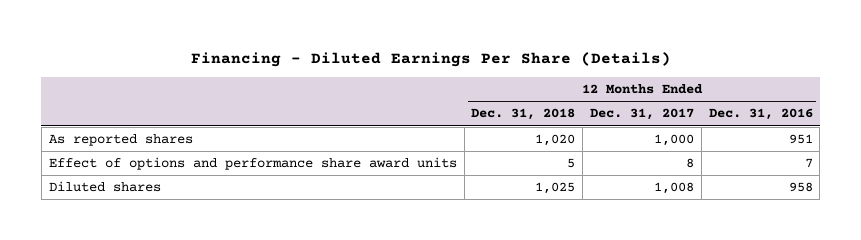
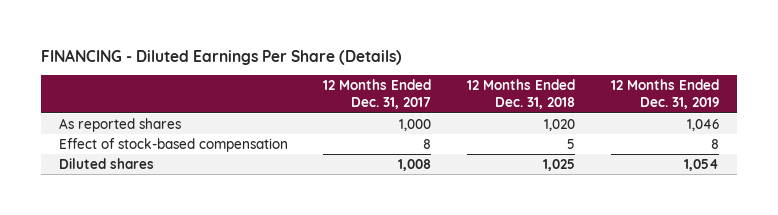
- Financing - Diluted Earnings Per Share (Details)
+ FINANCING - Diluted Earnings Per Share (Details)
- | 12 Months Ended Dec. 31, 2018 | 12 Months Ended Dec. 31, 2017 | 12 Months Ended Dec. 31, 2016
+ | 12 Months Ended Dec. 31, 2017 | 12 Months Ended Dec. 31, 2018 | 12 Months Ended Dec. 31, 2019
- Effect of options and performance share award units | 5 | 8 | 7
+ Effect of stock-based compensation | 8 | 5 | 8

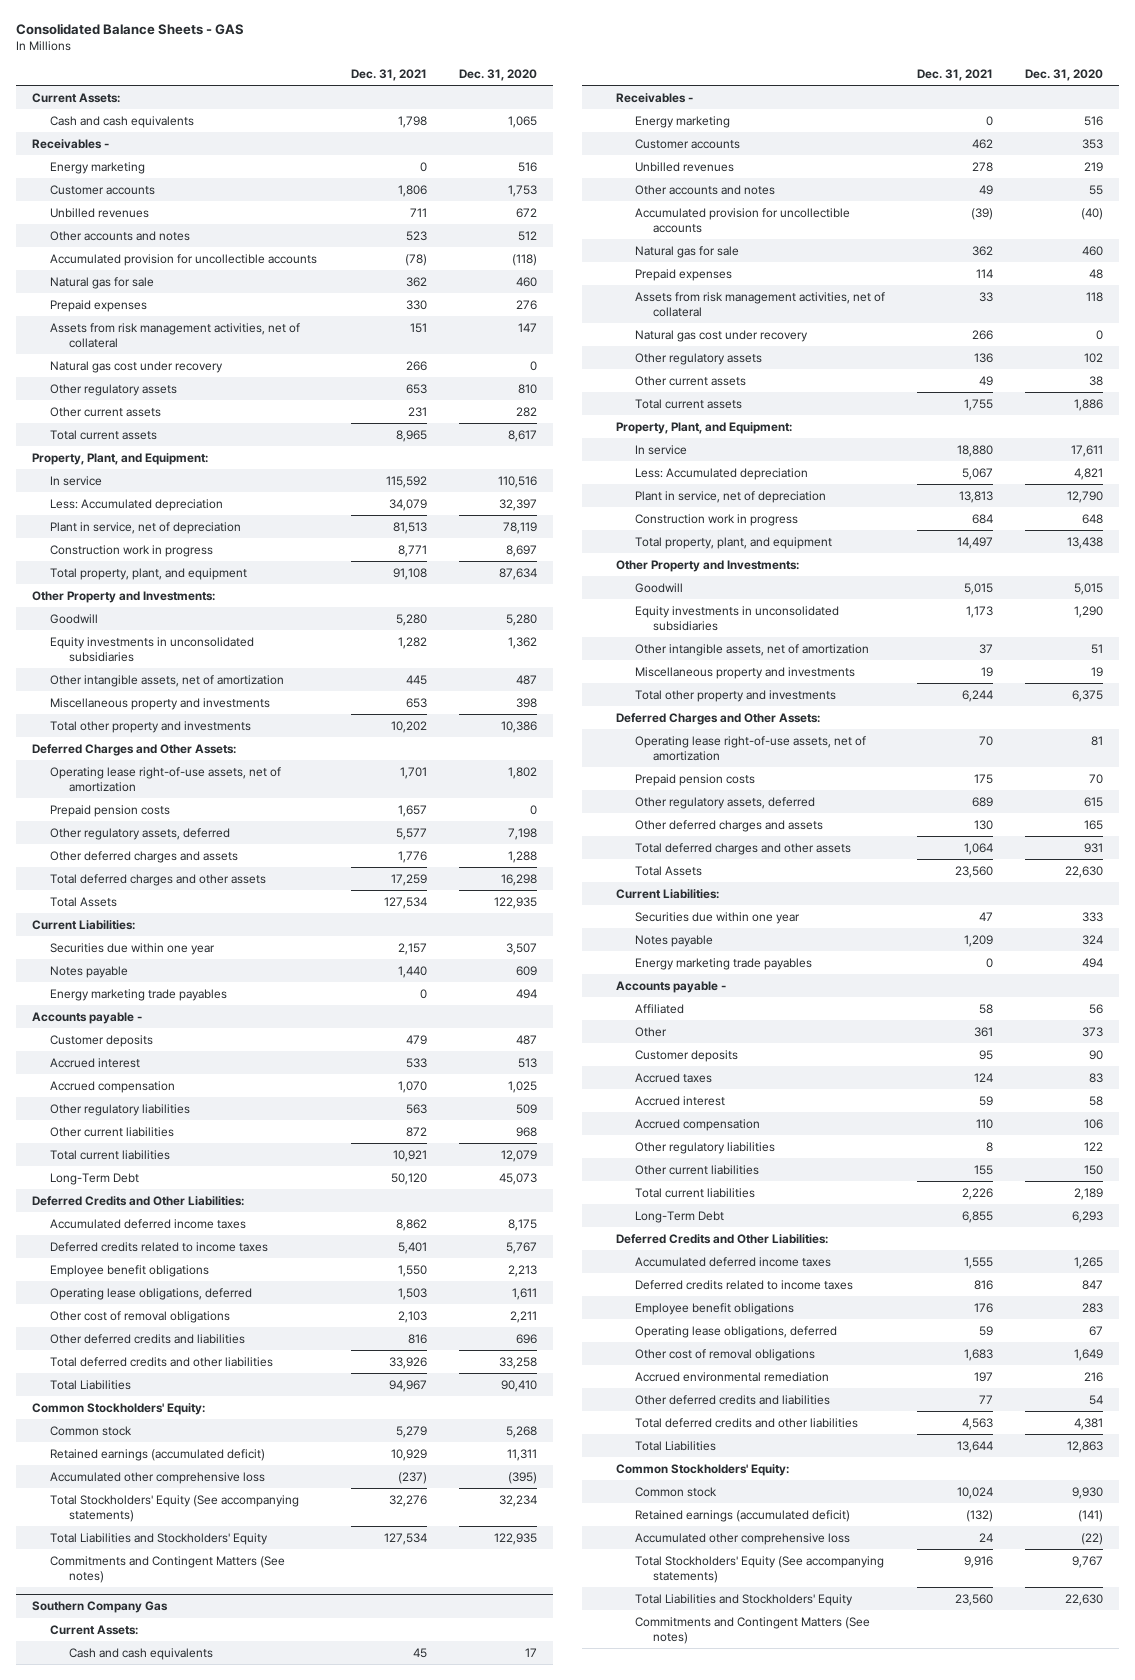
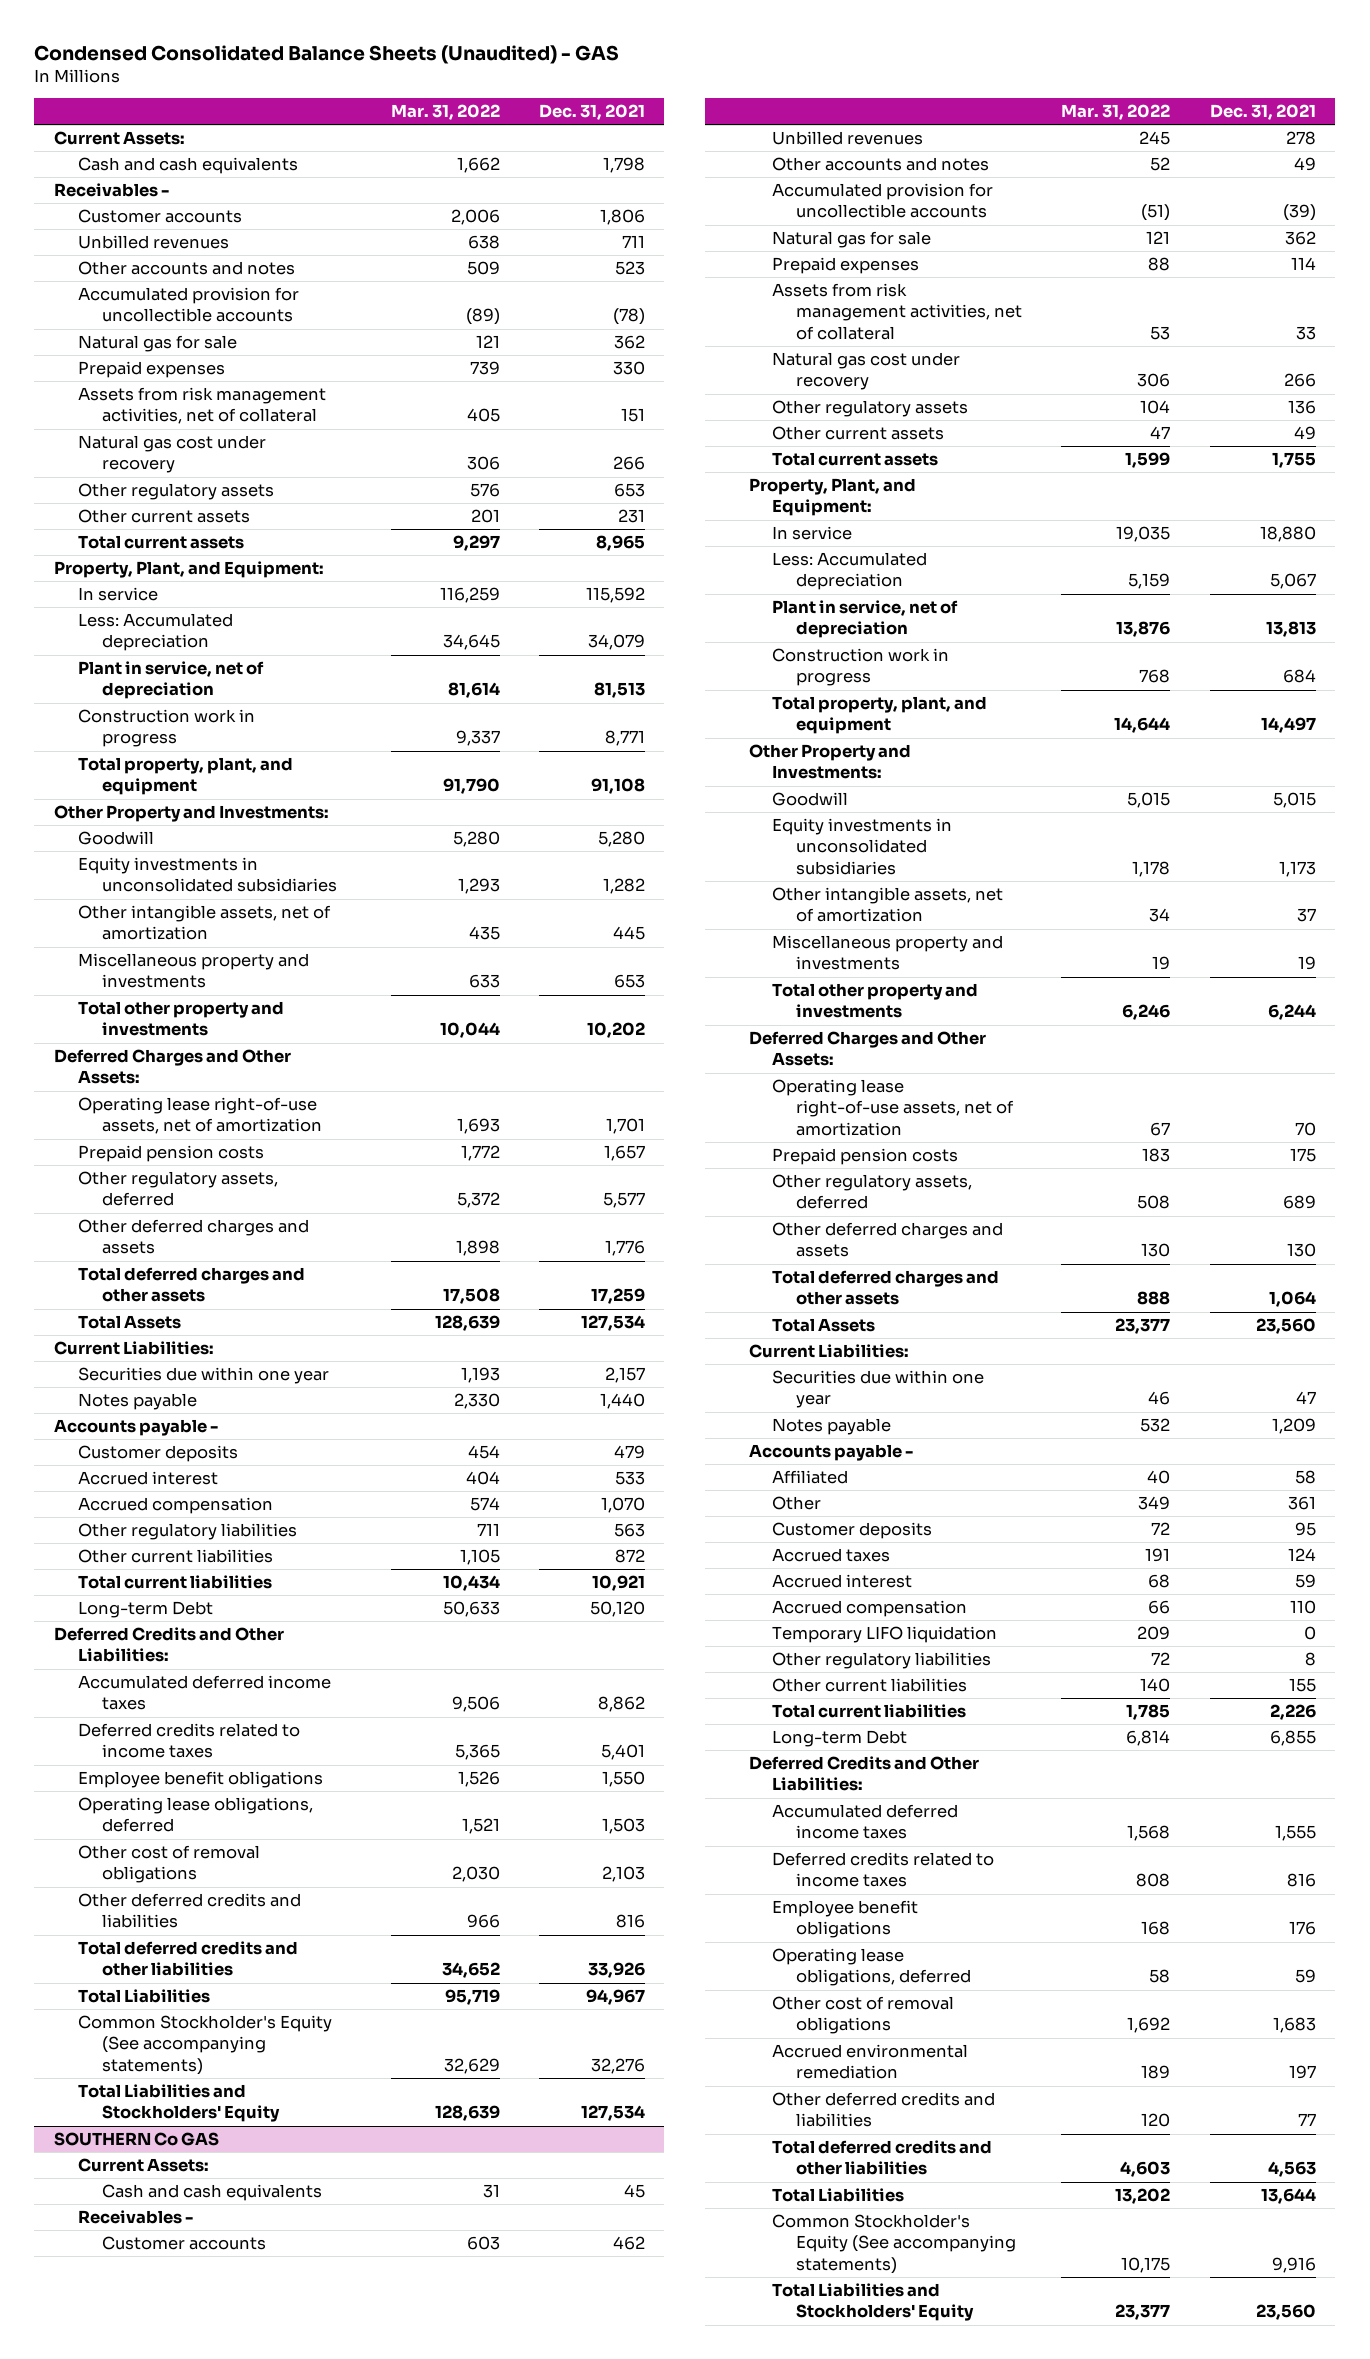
- Consolidated Balance Sheets - GAS
+ Condensed Consolidated Balance Sheets (Unaudited) - GAS
- | Dec. 31, 2021 | Dec. 31, 2020
+ | Mar. 31, 2022 | Dec. 31, 2021
- Energy marketing | 0 | 516
- Energy marketing trade payables | 0 | 494
- Long-Term Debt | 50,120 | 45,073
+ Long-term Debt | 50,633 | 50,120
- Common Stockholders' Equity:
- Common stock | 5,279 | 5,268
- Retained earnings (accumulated deficit) | 10,929 | 11,311
- Accumulated other comprehensive loss | (237) | (395)
- Total Stockholders' Equity (See accompanying statements) | 32,276 | 32,234
+ Common Stockholder's Equity (See accompanying statements) | 32,629 | 32,276
- Commitments and Contingent Matters (See notes)
- Southern Company Gas
+ SOUTHERN Co GAS
- Energy marketing | 0 | 516
- Energy marketing trade payables | 0 | 494
+ Temporary LIFO liquidation | 209 | 0
- Long-Term Debt | 6,855 | 6,293
+ Long-term Debt | 6,814 | 6,855
- Common Stockholders' Equity:
- Common stock | 10,024 | 9,930
- Retained earnings (accumulated deficit) | (132) | (141)
- Accumulated other comprehensive loss | 24 | (22)
- Total Stockholders' Equity (See accompanying statements) | 9,916 | 9,767
+ Common Stockholder's Equity (See accompanying statements) | 10,175 | 9,916
- Commitments and Contingent Matters (See notes)

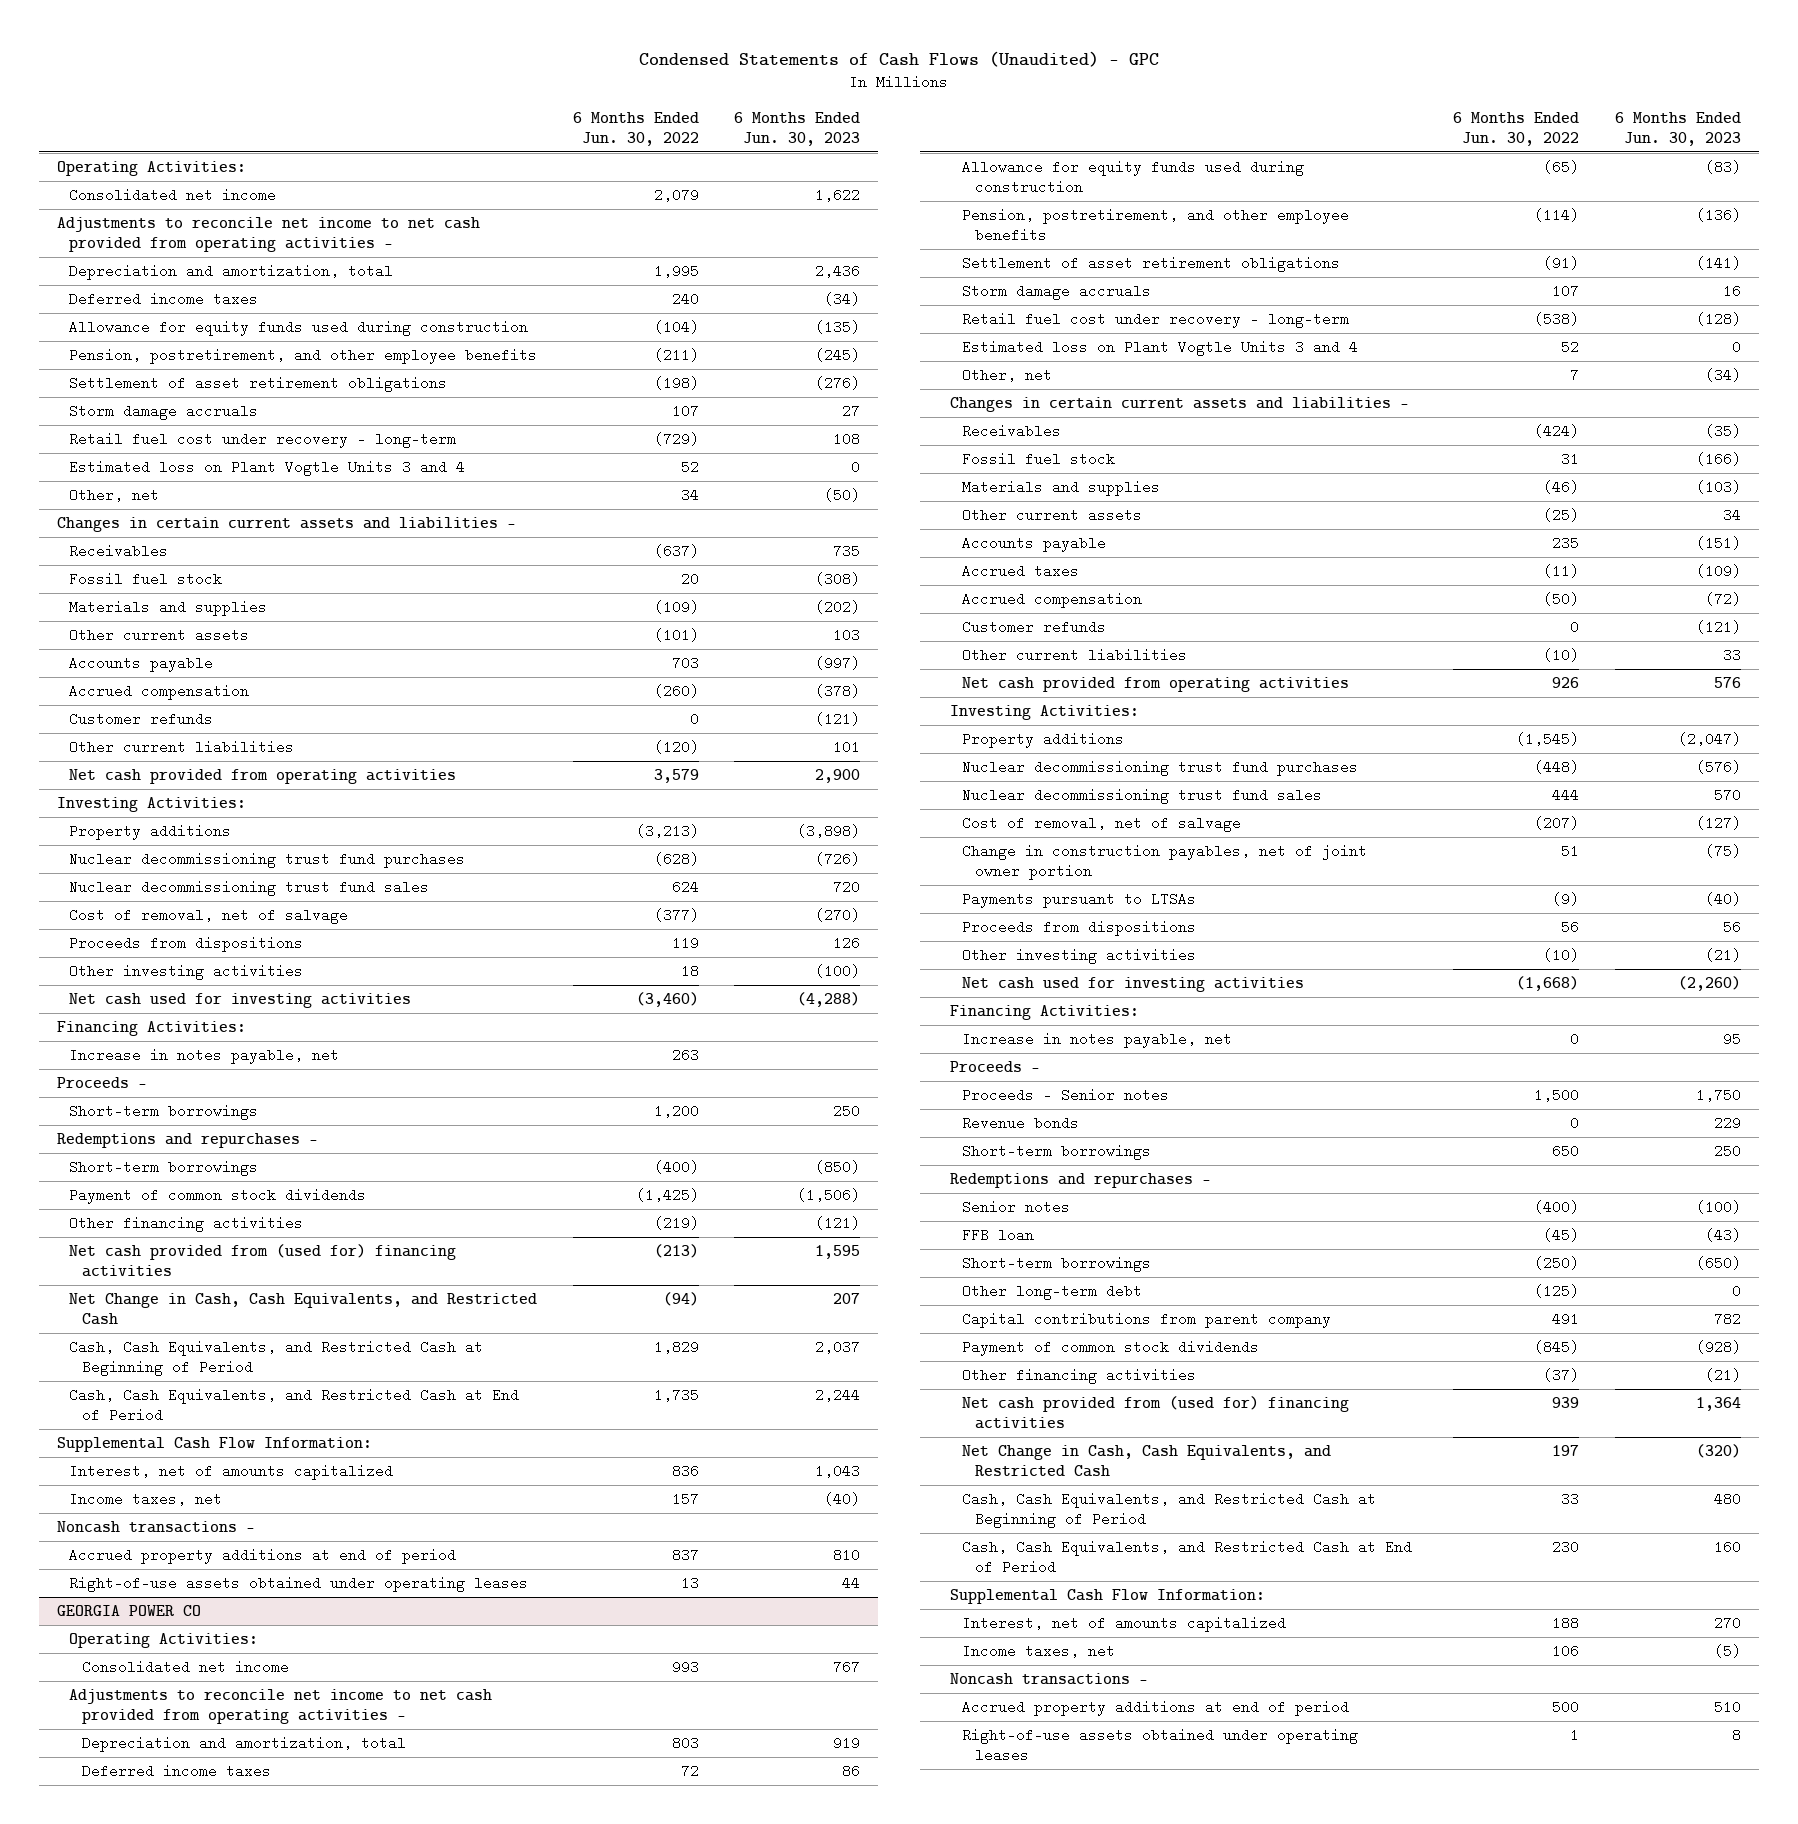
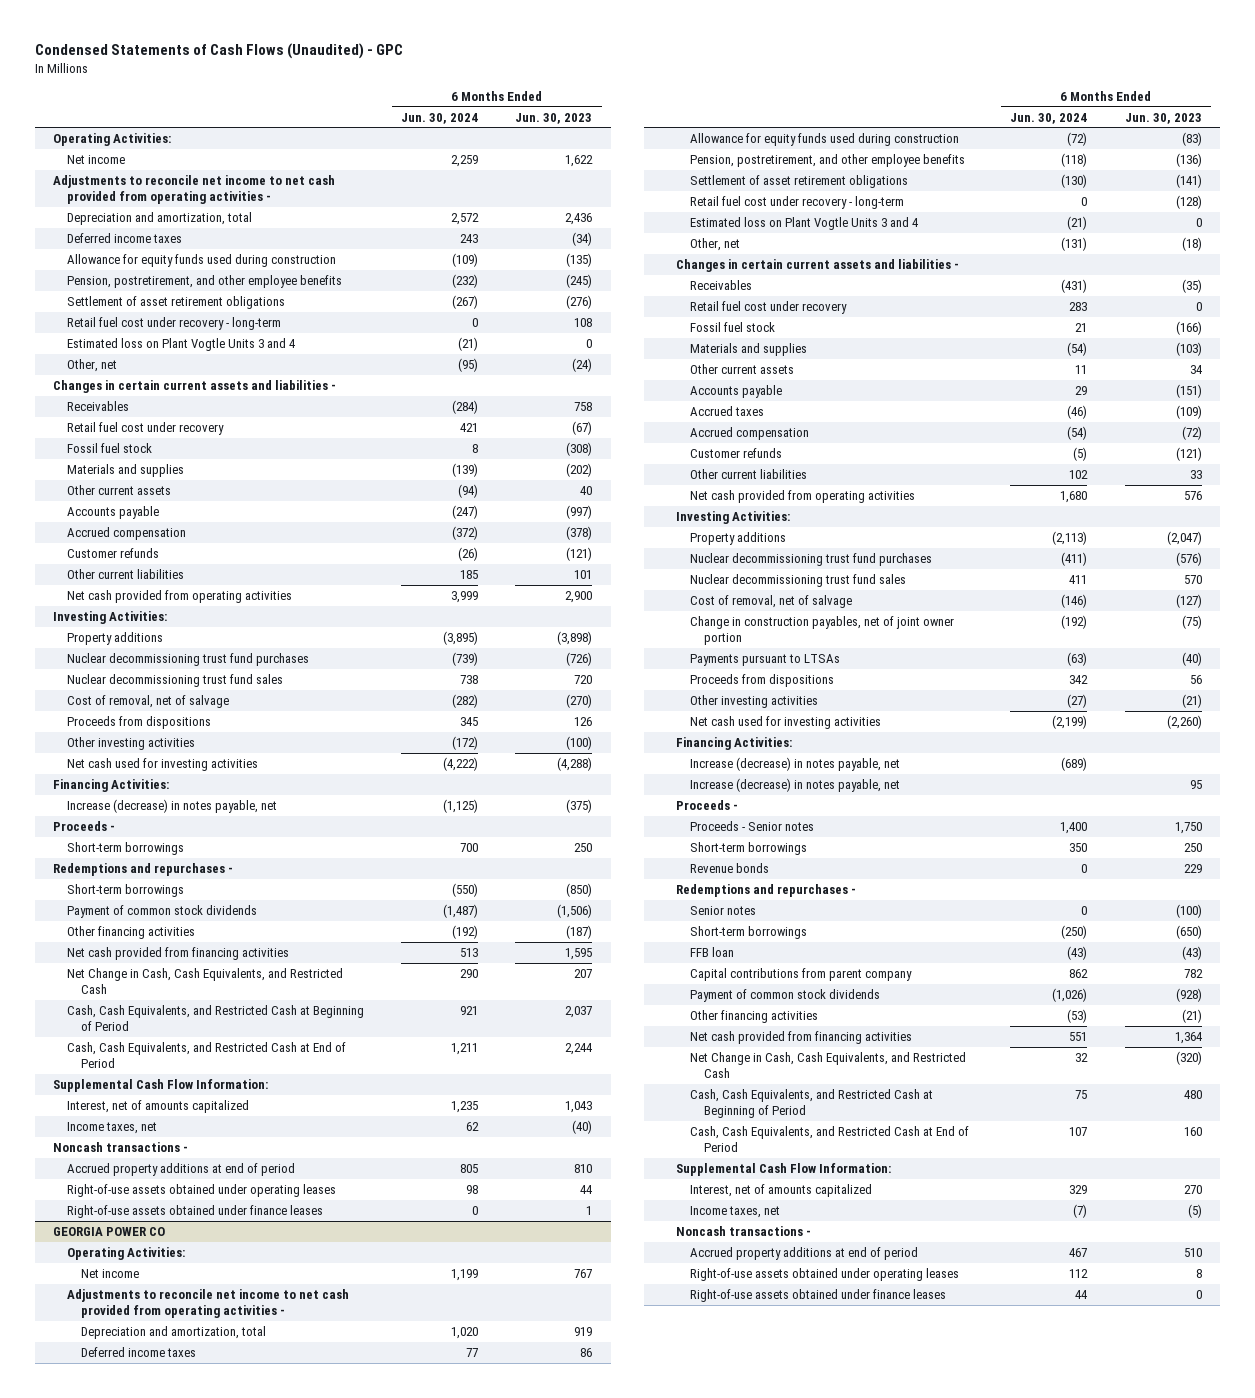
- | 6 Months Ended Jun. 30, 2022 | 6 Months Ended Jun. 30, 2023
+ | 6 Months Ended Jun. 30, 2024 | 6 Months Ended Jun. 30, 2023
- Consolidated net income | 2,079 | 1,622
+ Net income | 2,259 | 1,622
- Storm damage accruals | 107 | 27
- Other, net | 34 | (50)
+ Other, net | (95) | (24)
- Receivables | (637) | 735
+ Receivables | (284) | 758
+ Retail fuel cost under recovery | 421 | (67)
- Other current assets | (101) | 103
+ Other current assets | (94) | 40
- Increase in notes payable, net | 263 |
+ Increase (decrease) in notes payable, net | (1,125) | (375)
- Other financing activities | (219) | (121)
- Net cash provided from (used for) financing activities | (213) | 1,595
+ Other financing activities | (192) | (187)
+ Net cash provided from financing activities | 513 | 1,595
+ Right-of-use assets obtained under finance leases | 0 | 1
@ GEORGIA POWER CO
- Consolidated net income | 993 | 767
+ Net income | 1,199 | 767
- Storm damage accruals | 107 | 16
- Other, net | 7 | (34)
+ Other, net | (131) | (18)
+ Retail fuel cost under recovery | 283 | 0
- Increase in notes payable, net | 0 | 95
+ Increase (decrease) in notes payable, net | (689) |
+ Increase (decrease) in notes payable, net | | 95
moved down: Revenue bonds | 0 | 229
- Other long-term debt | (125) | 0
moved down: FFB loan | (43) | (43)
- Net cash provided from (used for) financing activities | 939 | 1,364
+ Net cash provided from financing activities | 551 | 1,364
+ Right-of-use assets obtained under finance leases | 44 | 0

